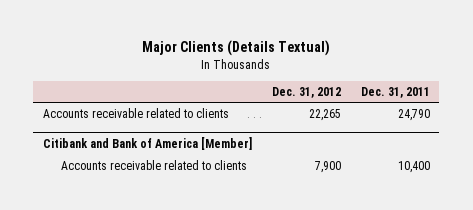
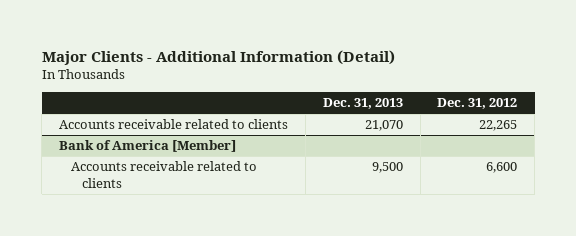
- Major Clients (Details Textual)
+ Major Clients - Additional Information (Detail)
- | Dec. 31, 2012 | Dec. 31, 2011
+ | Dec. 31, 2013 | Dec. 31, 2012
- Citibank and Bank of America [Member]
- Accounts receivable related to clients | 7,900 | 10,400
+ Bank of America [Member]
+ Accounts receivable related to clients | 9,500 | 6,600

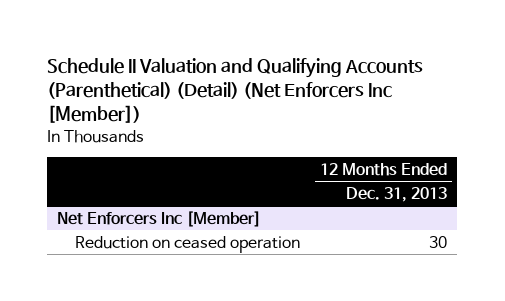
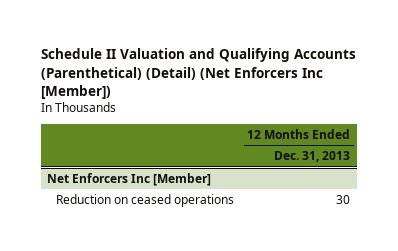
@ Net Enforcers Inc [Member]
- Reduction on ceased operation | 30
+ Reduction on ceased operations | 30

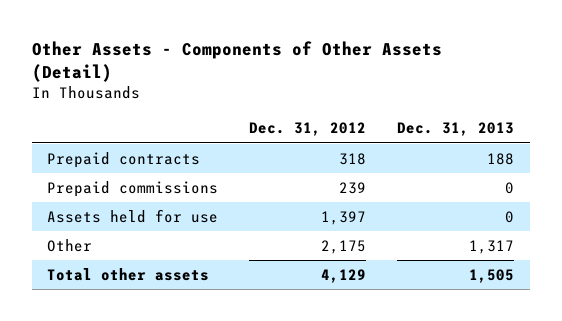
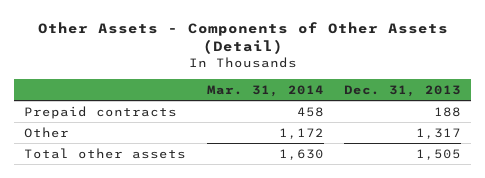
- | Dec. 31, 2012 | Dec. 31, 2013
+ | Mar. 31, 2014 | Dec. 31, 2013
- Prepaid commissions | 239 | 0
- Assets held for use | 1,397 | 0

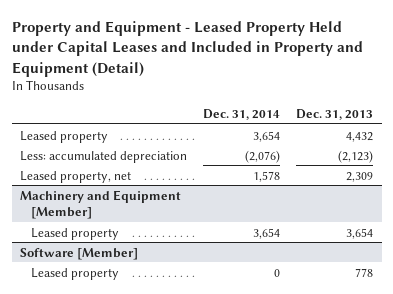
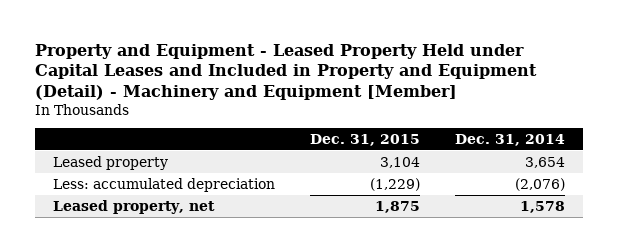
- Property and Equipment - Leased Property Held under Capital Leases and Included in Property and Equipment (Detail)
+ Property and Equipment - Leased Property Held under Capital Leases and Included in Property and Equipment (Detail) - Machinery and Equipment [Member]
- | Dec. 31, 2014 | Dec. 31, 2013
+ | Dec. 31, 2015 | Dec. 31, 2014
- Machinery and Equipment [Member]
- Leased property | 3,654 | 3,654
- Software [Member]
- Leased property | 0 | 778

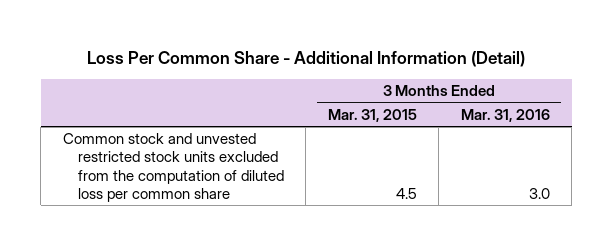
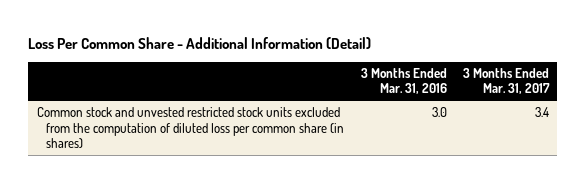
- | 3 Months Ended Mar. 31, 2015 | 3 Months Ended Mar. 31, 2016
+ | 3 Months Ended Mar. 31, 2016 | 3 Months Ended Mar. 31, 2017
- Common stock and unvested restricted stock units excluded from the computation of diluted loss per common share | 4.5 | 3.0
+ Common stock and unvested restricted stock units excluded from the computation of diluted loss per common share (in shares) | 3.0 | 3.4

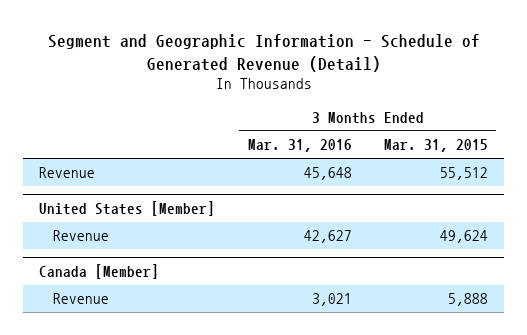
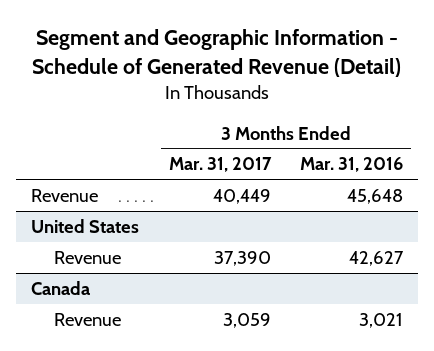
- | 3 Months Ended Mar. 31, 2016 | 3 Months Ended Mar. 31, 2015
+ | 3 Months Ended Mar. 31, 2017 | 3 Months Ended Mar. 31, 2016
- United States [Member]
+ United States
- Canada [Member]
+ Canada

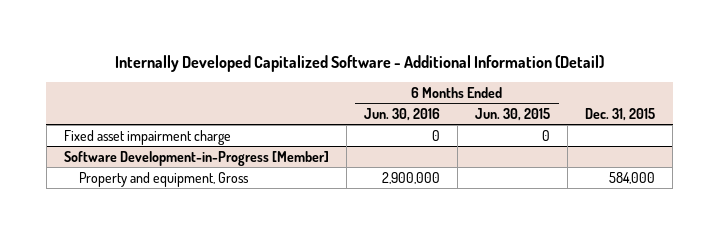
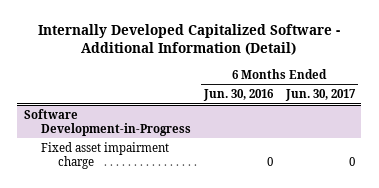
- | 6 Months Ended Jun. 30, 2016 | 6 Months Ended Jun. 30, 2015 | Dec. 31, 2015
+ | 6 Months Ended Jun. 30, 2016 | 6 Months Ended Jun. 30, 2017
+ Software Development-in-Progress
- Software Development-in-Progress [Member]
- Property and equipment, Gross | 2,900,000 | | 584,000

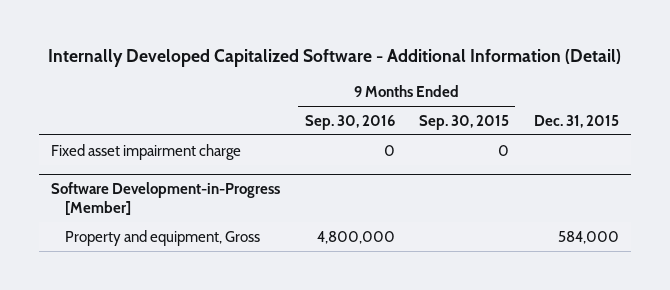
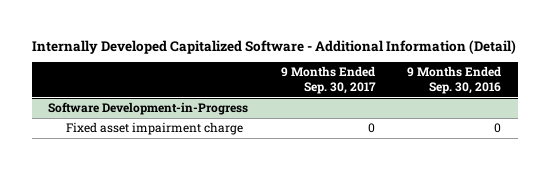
- | 9 Months Ended Sep. 30, 2016 | 9 Months Ended Sep. 30, 2015 | Dec. 31, 2015
+ | 9 Months Ended Sep. 30, 2017 | 9 Months Ended Sep. 30, 2016
+ Software Development-in-Progress
- Software Development-in-Progress [Member]
- Property and equipment, Gross | 4,800,000 | | 584,000

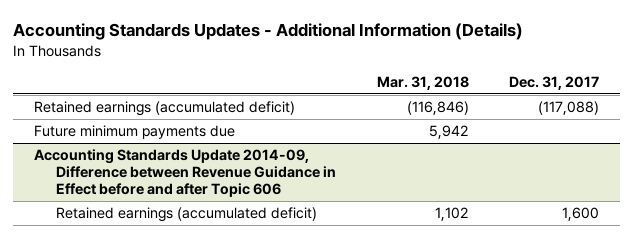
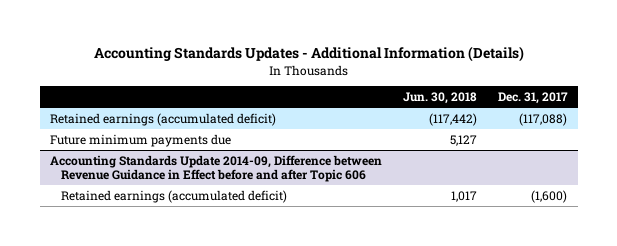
- | Mar. 31, 2018 | Dec. 31, 2017
+ | Jun. 30, 2018 | Dec. 31, 2017
@ Accounting Standards Update 2014-09, Difference between Revenue Guidance in Effect before and after Topic 606
- Retained earnings (accumulated deficit) | 1,102 | 1,600
+ Retained earnings (accumulated deficit) | 1,017 | (1,600)

